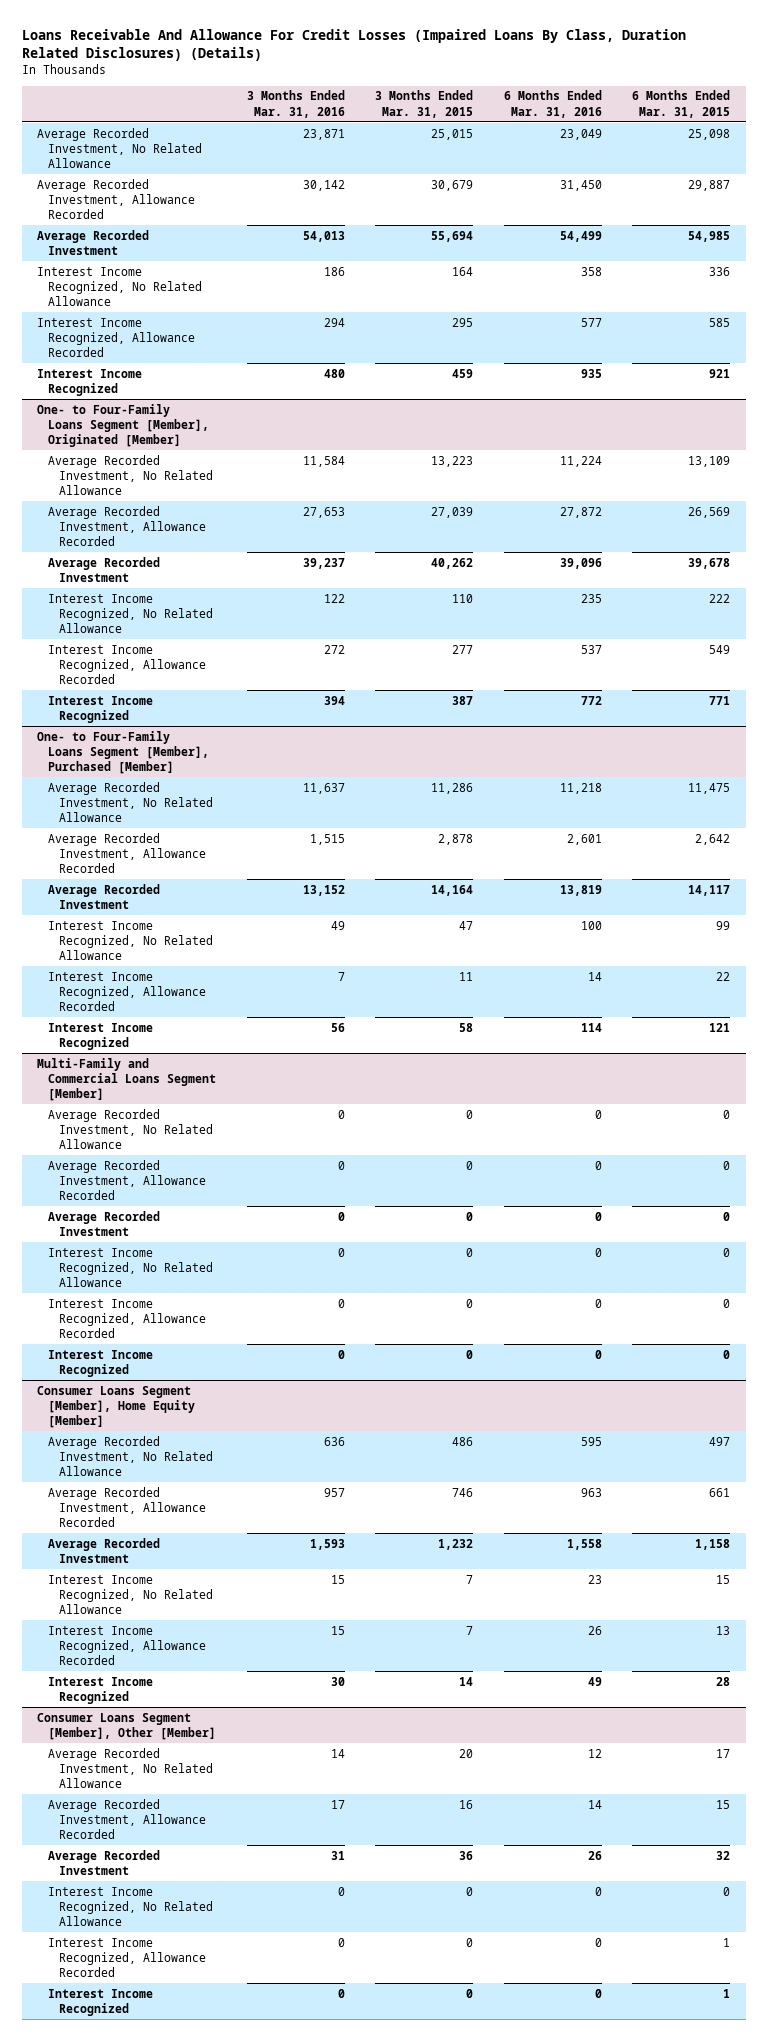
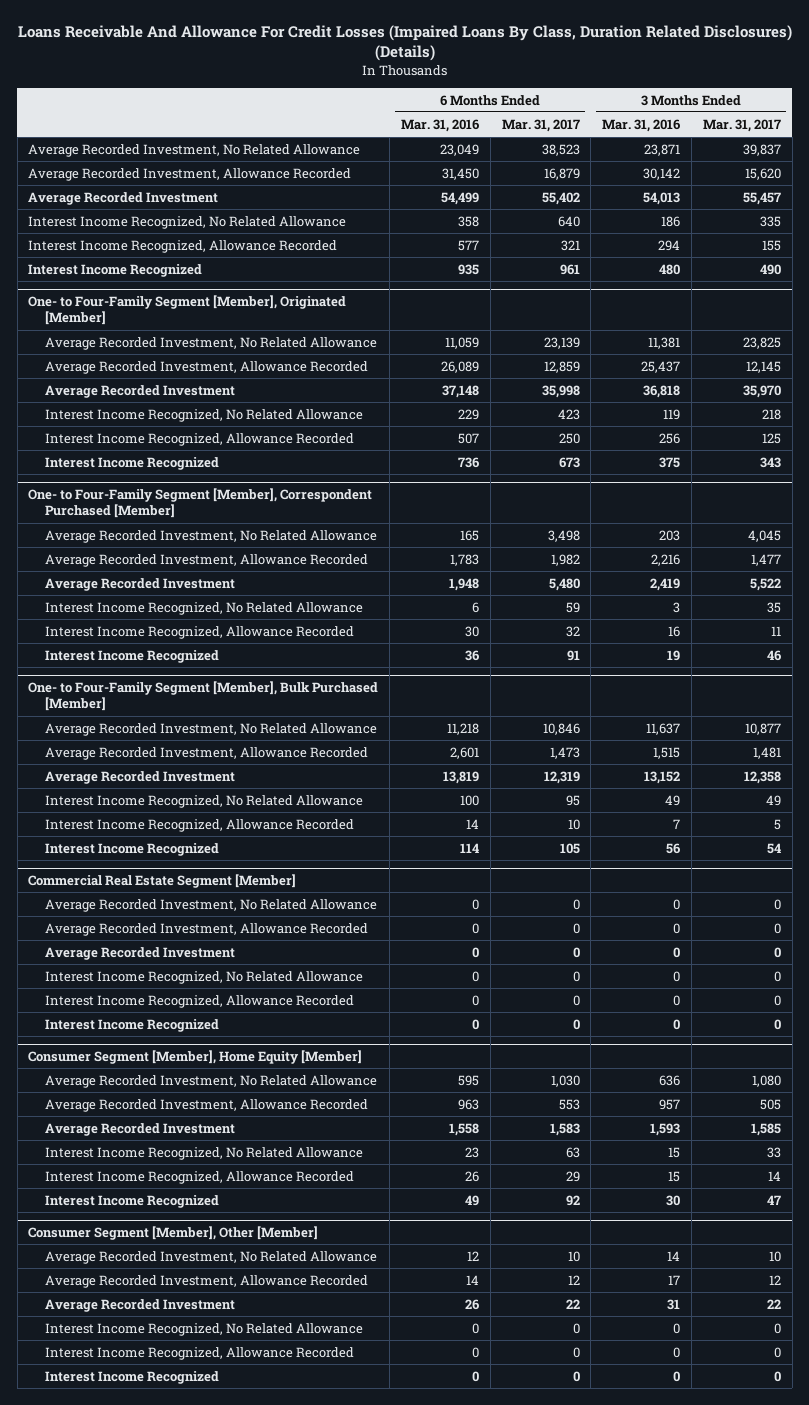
- | 3 Months Ended Mar. 31, 2016 | 3 Months Ended Mar. 31, 2015 | 6 Months Ended Mar. 31, 2016 | 6 Months Ended Mar. 31, 2015
+ | 6 Months Ended Mar. 31, 2016 | 6 Months Ended Mar. 31, 2017 | 3 Months Ended Mar. 31, 2016 | 3 Months Ended Mar. 31, 2017
- One- to Four-Family Loans Segment [Member], Originated [Member]
- Average Recorded Investment, No Related Allowance | 11,584 | 13,223 | 11,224 | 13,109
- Average Recorded Investment, Allowance Recorded | 27,653 | 27,039 | 27,872 | 26,569
- Average Recorded Investment | 39,237 | 40,262 | 39,096 | 39,678
- Interest Income Recognized, No Related Allowance | 122 | 110 | 235 | 222
- Interest Income Recognized, Allowance Recorded | 272 | 277 | 537 | 549
- Interest Income Recognized | 394 | 387 | 772 | 771
- One- to Four-Family Loans Segment [Member], Purchased [Member]
+ One- to Four-Family Segment [Member], Originated [Member]
+ Average Recorded Investment, No Related Allowance | 11,059 | 23,139 | 11,381 | 23,825
+ Average Recorded Investment, Allowance Recorded | 26,089 | 12,859 | 25,437 | 12,145
+ Average Recorded Investment | 37,148 | 35,998 | 36,818 | 35,970
+ Interest Income Recognized, No Related Allowance | 229 | 423 | 119 | 218
+ Interest Income Recognized, Allowance Recorded | 507 | 250 | 256 | 125
+ Interest Income Recognized | 736 | 673 | 375 | 343
+ One- to Four-Family Segment [Member], Correspondent Purchased [Member]
+ Average Recorded Investment, No Related Allowance | 165 | 3,498 | 203 | 4,045
+ Average Recorded Investment, Allowance Recorded | 1,783 | 1,982 | 2,216 | 1,477
+ Average Recorded Investment | 1,948 | 5,480 | 2,419 | 5,522
+ Interest Income Recognized, No Related Allowance | 6 | 59 | 3 | 35
+ Interest Income Recognized, Allowance Recorded | 30 | 32 | 16 | 11
+ Interest Income Recognized | 36 | 91 | 19 | 46
+ One- to Four-Family Segment [Member], Bulk Purchased [Member]
- Multi-Family and Commercial Loans Segment [Member]
+ Commercial Real Estate Segment [Member]
- Consumer Loans Segment [Member], Home Equity [Member]
+ Consumer Segment [Member], Home Equity [Member]
- Consumer Loans Segment [Member], Other [Member]
+ Consumer Segment [Member], Other [Member]

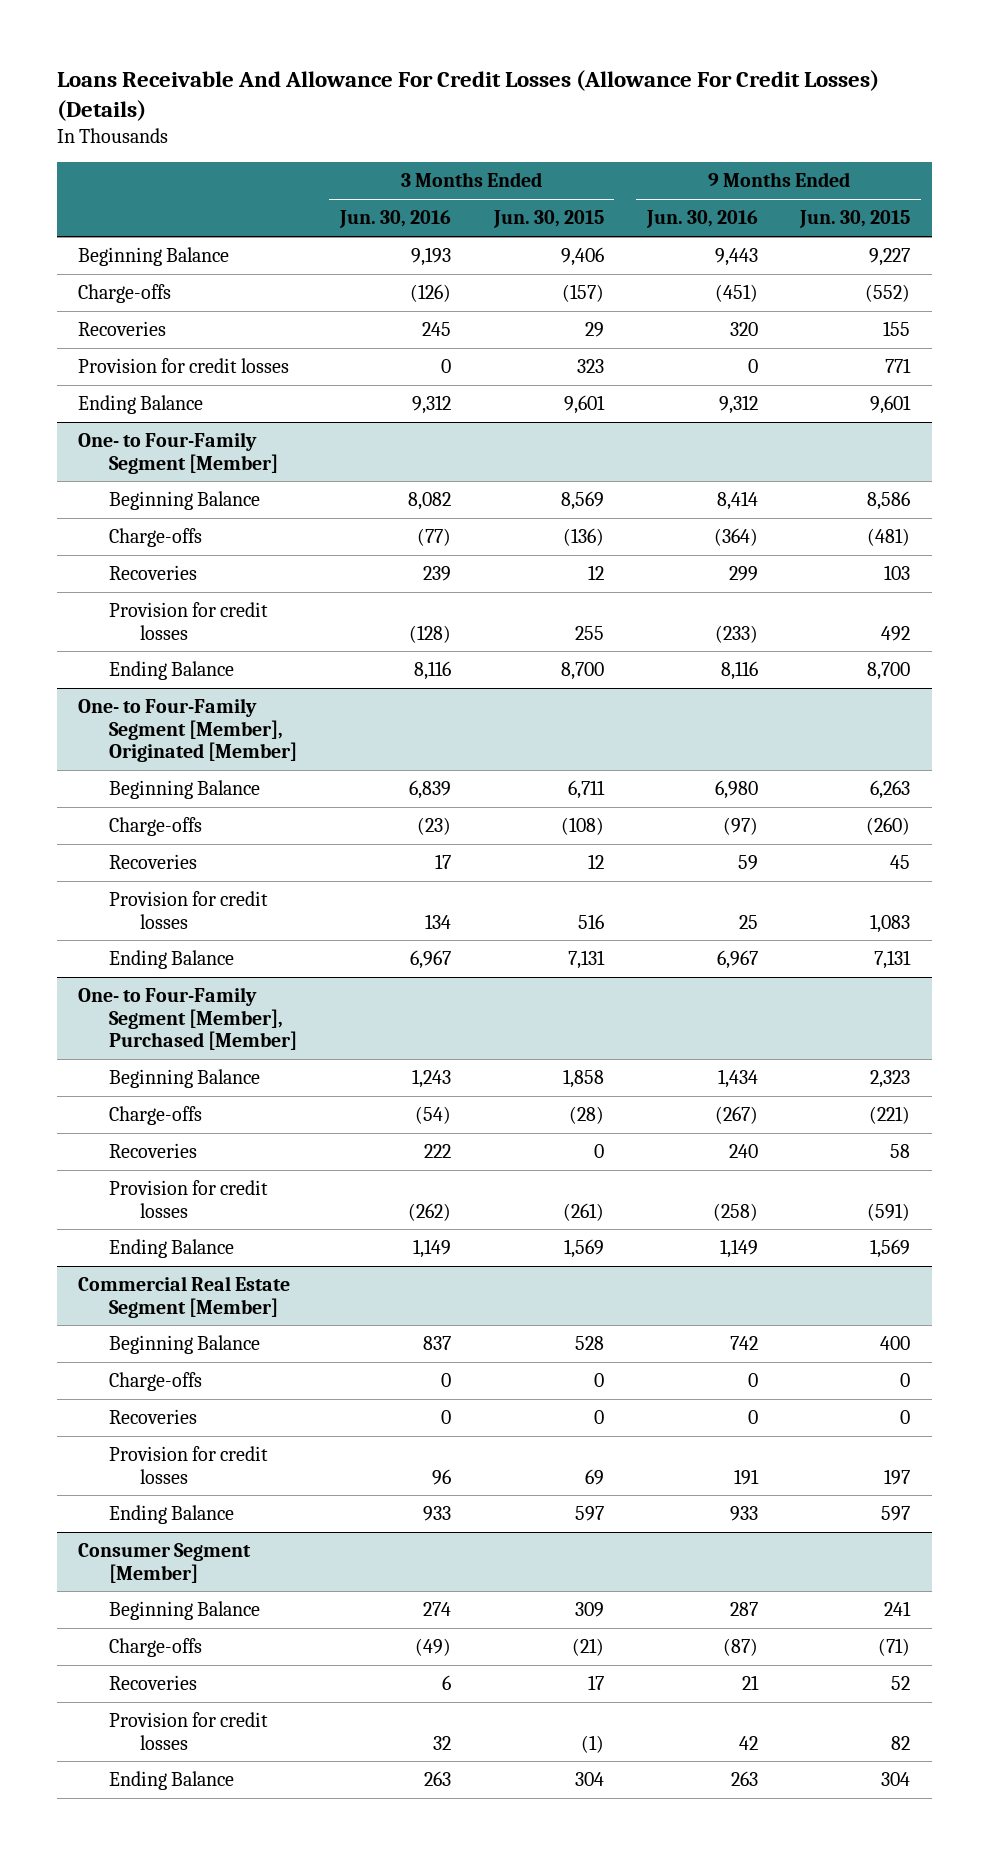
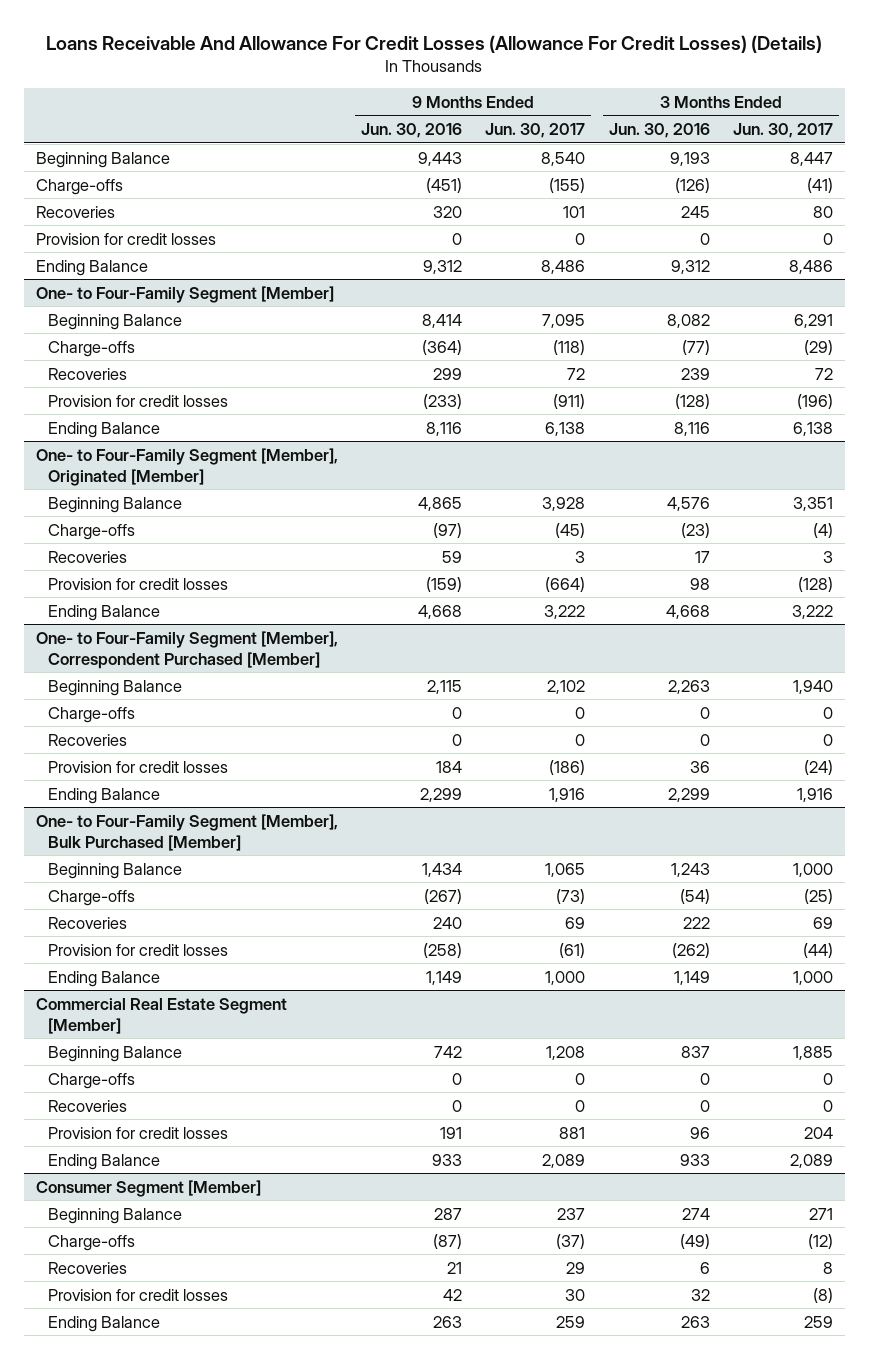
- | 3 Months Ended Jun. 30, 2016 | 3 Months Ended Jun. 30, 2015 | 9 Months Ended Jun. 30, 2016 | 9 Months Ended Jun. 30, 2015
+ | 9 Months Ended Jun. 30, 2016 | 9 Months Ended Jun. 30, 2017 | 3 Months Ended Jun. 30, 2016 | 3 Months Ended Jun. 30, 2017
@ One- to Four-Family Segment [Member], Originated [Member]
- Beginning Balance | 6,839 | 6,711 | 6,980 | 6,263
+ Beginning Balance | 4,865 | 3,928 | 4,576 | 3,351
- Provision for credit losses | 134 | 516 | 25 | 1,083
- Ending Balance | 6,967 | 7,131 | 6,967 | 7,131
- One- to Four-Family Segment [Member], Purchased [Member]
@ One- to Four-Family Segment [Member], Originated [Member]
+ Provision for credit losses | (159) | (664) | 98 | (128)
+ Ending Balance | 4,668 | 3,222 | 4,668 | 3,222
+ One- to Four-Family Segment [Member], Correspondent Purchased [Member]
+ Beginning Balance | 2,115 | 2,102 | 2,263 | 1,940
+ Charge-offs | 0 | 0 | 0 | 0
+ Recoveries | 0 | 0 | 0 | 0
+ Provision for credit losses | 184 | (186) | 36 | (24)
+ Ending Balance | 2,299 | 1,916 | 2,299 | 1,916
+ One- to Four-Family Segment [Member], Bulk Purchased [Member]

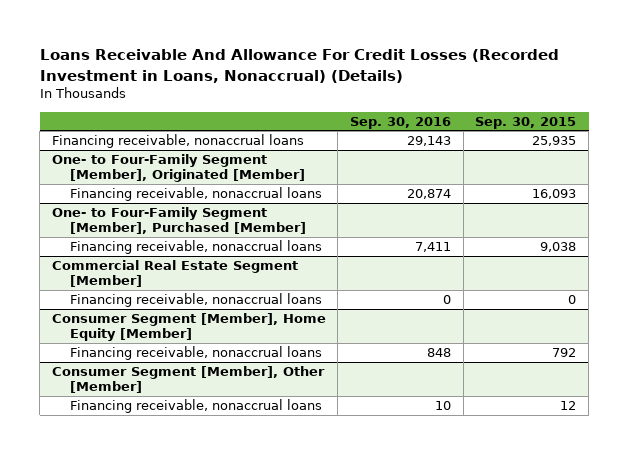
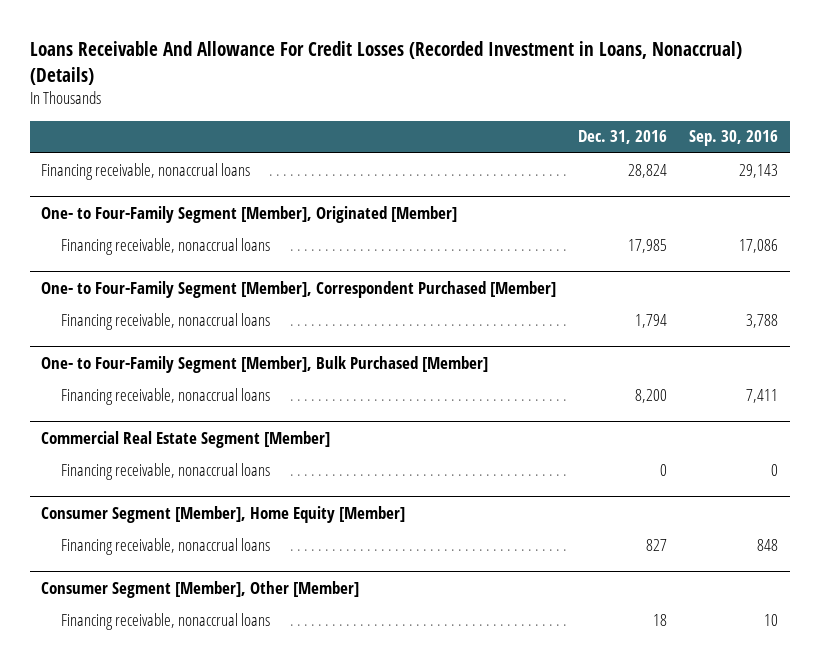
- | Sep. 30, 2016 | Sep. 30, 2015
+ | Dec. 31, 2016 | Sep. 30, 2016
@ One- to Four-Family Segment [Member], Originated [Member]
- Financing receivable, nonaccrual loans | 20,874 | 16,093
- One- to Four-Family Segment [Member], Purchased [Member]
@ One- to Four-Family Segment [Member], Originated [Member]
+ Financing receivable, nonaccrual loans | 17,985 | 17,086
+ One- to Four-Family Segment [Member], Correspondent Purchased [Member]
+ Financing receivable, nonaccrual loans | 1,794 | 3,788
+ One- to Four-Family Segment [Member], Bulk Purchased [Member]

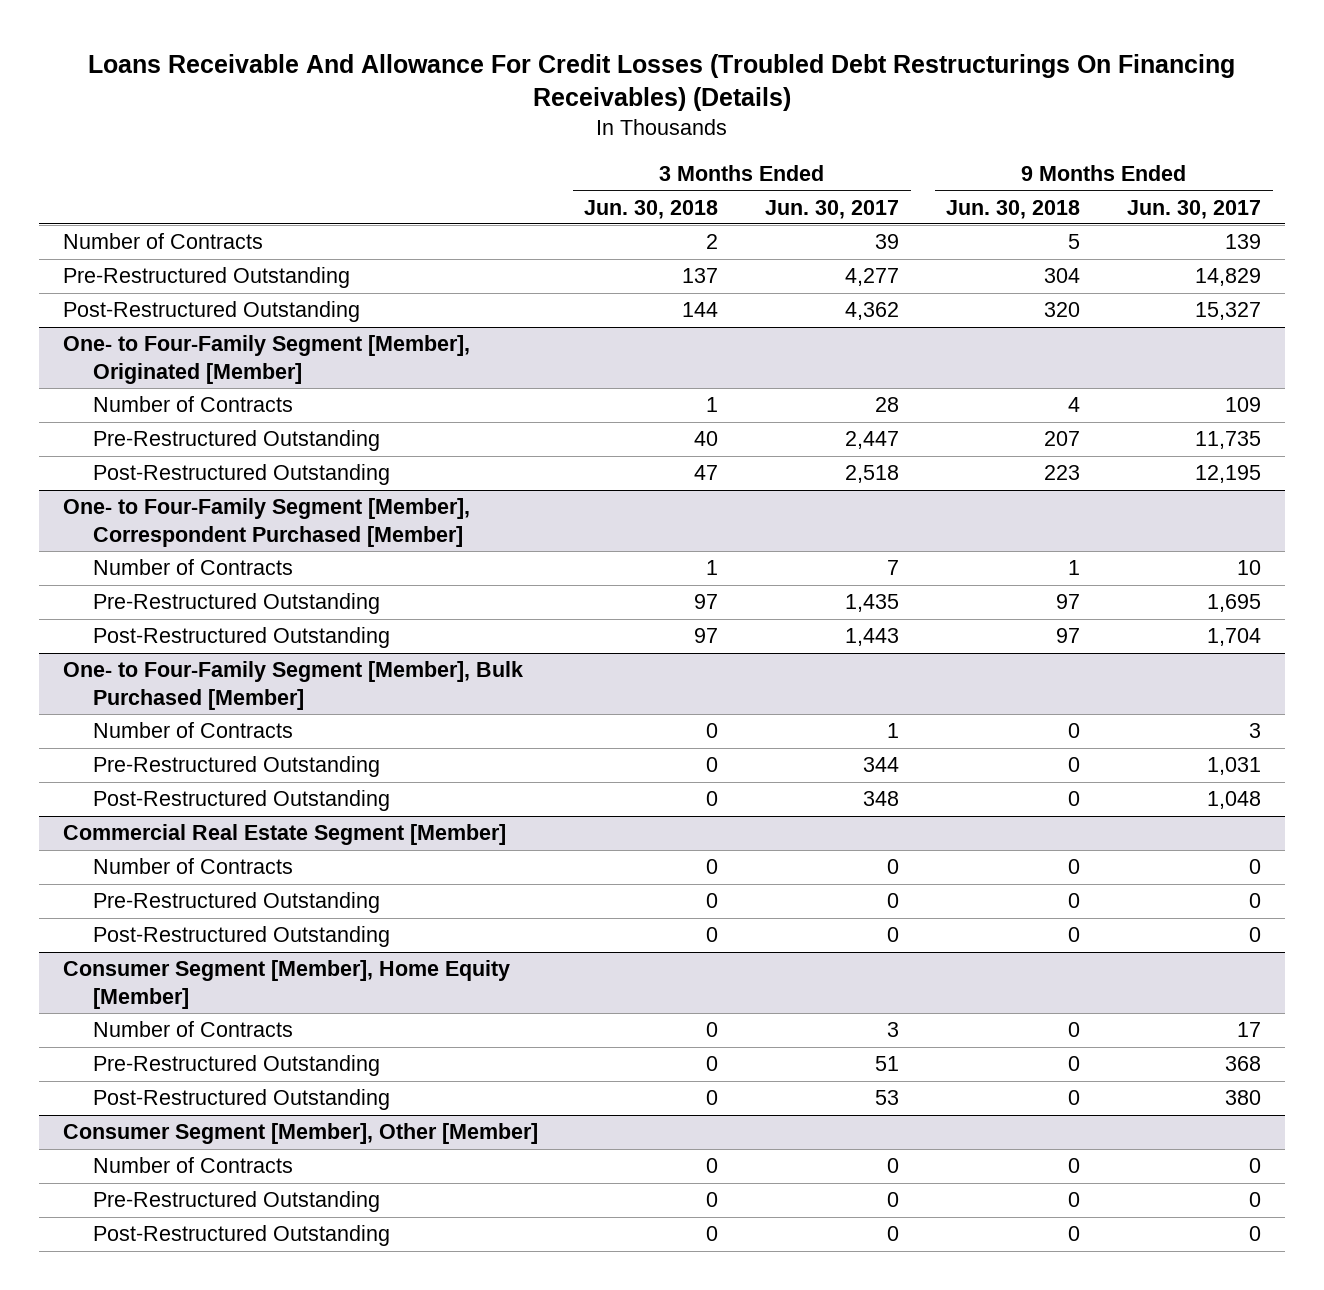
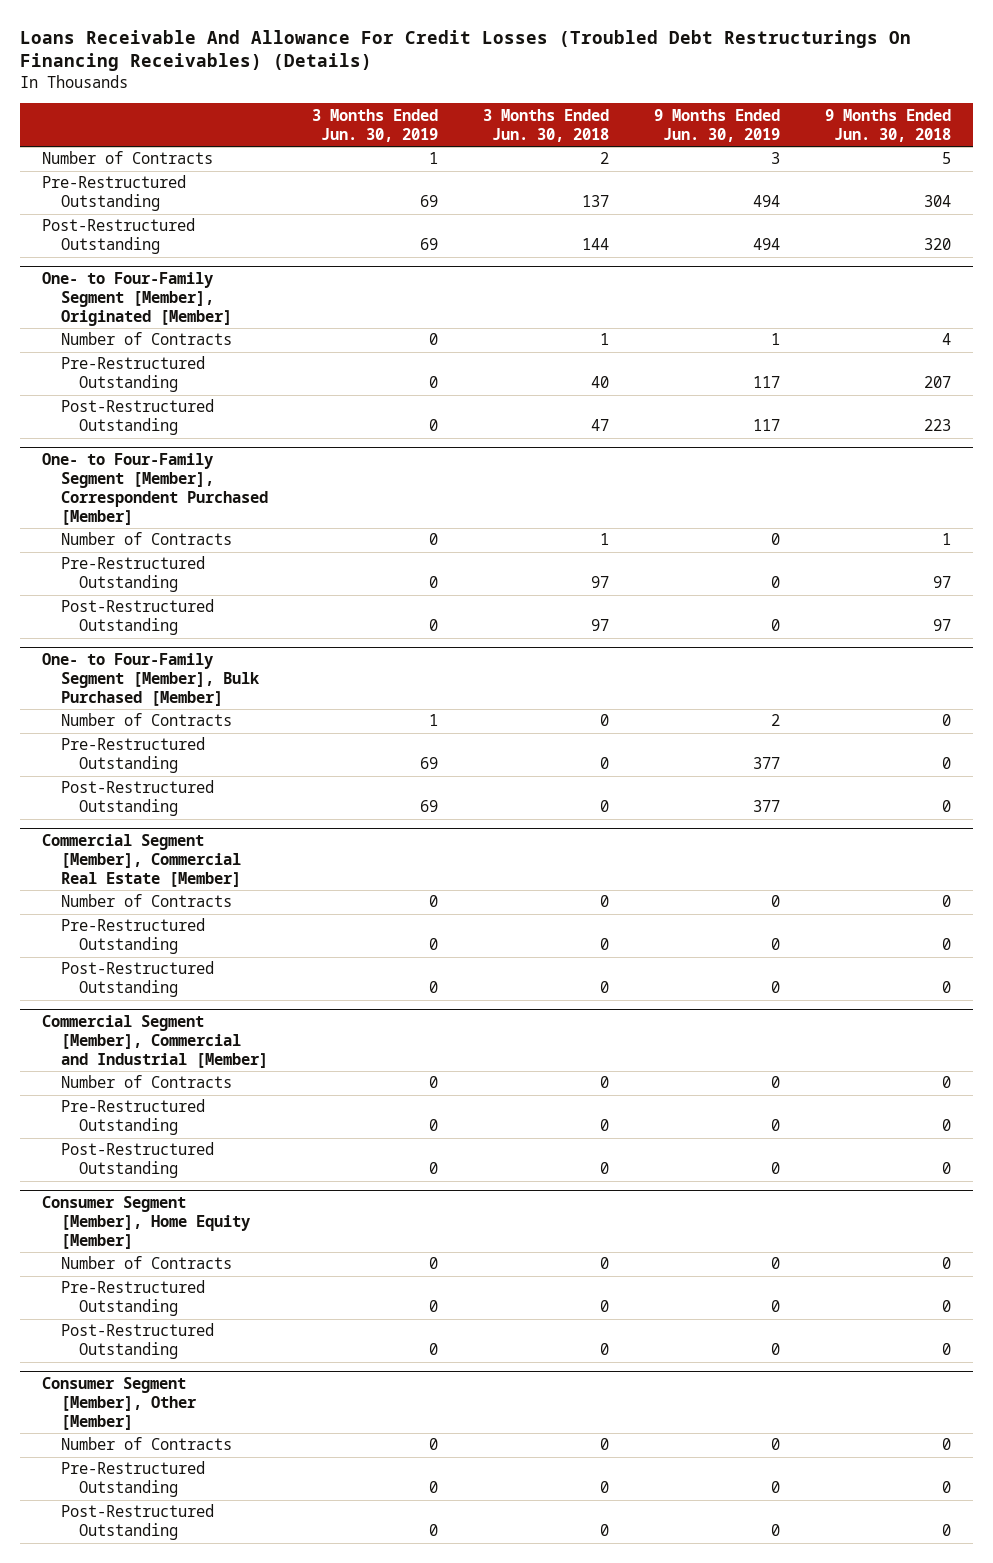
- | 3 Months Ended Jun. 30, 2018 | 3 Months Ended Jun. 30, 2017 | 9 Months Ended Jun. 30, 2018 | 9 Months Ended Jun. 30, 2017
+ | 3 Months Ended Jun. 30, 2019 | 3 Months Ended Jun. 30, 2018 | 9 Months Ended Jun. 30, 2019 | 9 Months Ended Jun. 30, 2018
- Commercial Real Estate Segment [Member]
+ Commercial Segment [Member], Commercial Real Estate [Member]
+ Commercial Segment [Member], Commercial and Industrial [Member]
+ Number of Contracts | 0 | 0 | 0 | 0
+ Pre-Restructured Outstanding | 0 | 0 | 0 | 0
+ Post-Restructured Outstanding | 0 | 0 | 0 | 0

